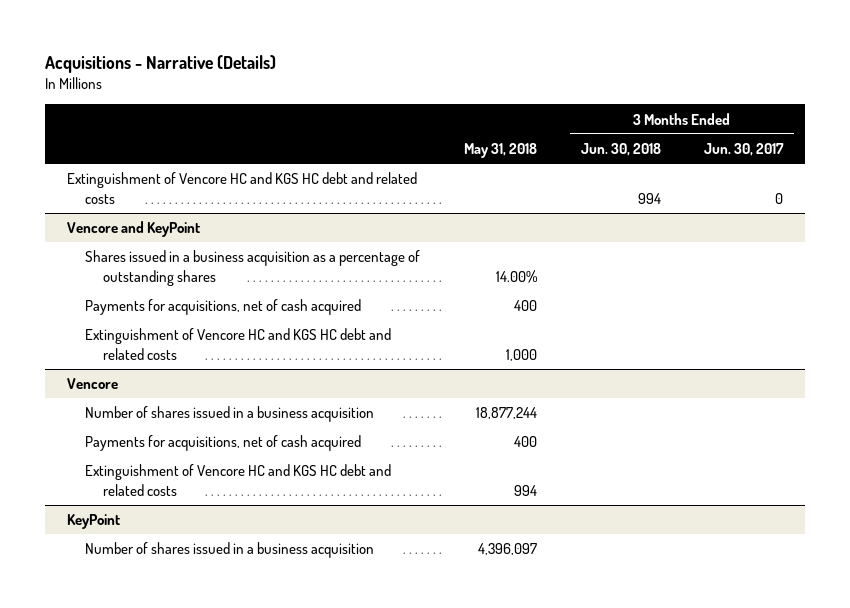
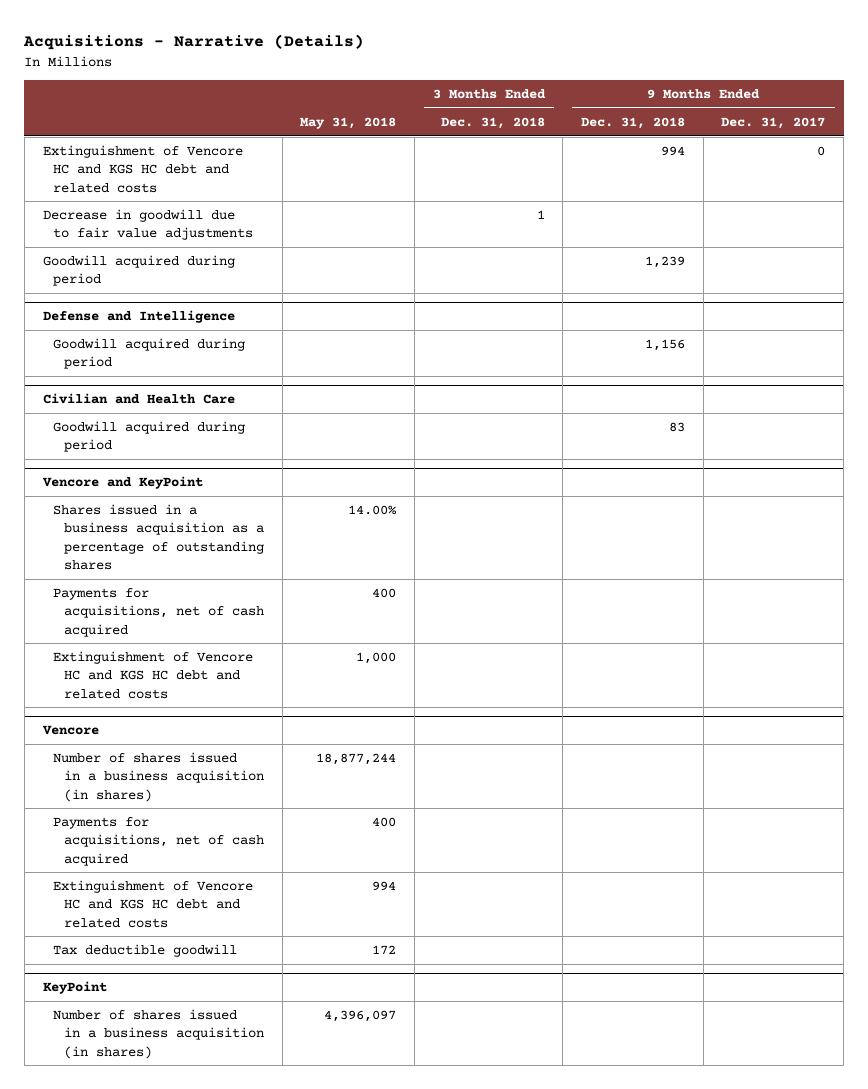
- | May 31, 2018 | 3 Months Ended Jun. 30, 2018 | 3 Months Ended Jun. 30, 2017
+ | May 31, 2018 | 3 Months Ended Dec. 31, 2018 | 9 Months Ended Dec. 31, 2018 | 9 Months Ended Dec. 31, 2017
+ Decrease in goodwill due to fair value adjustments | | 1 | |
+ Goodwill acquired during period | | | 1,239 |
+ Defense and Intelligence
+ Goodwill acquired during period | | | 1,156 |
+ Civilian and Health Care
+ Goodwill acquired during period | | | 83 |
@ Vencore
- Number of shares issued in a business acquisition | 18,877,244 | |
+ Number of shares issued in a business acquisition (in shares) | 18,877,244 | | |
+ Tax deductible goodwill | 172 | | |
@ KeyPoint
- Number of shares issued in a business acquisition | 4,396,097 | |
+ Number of shares issued in a business acquisition (in shares) | 4,396,097 | | |

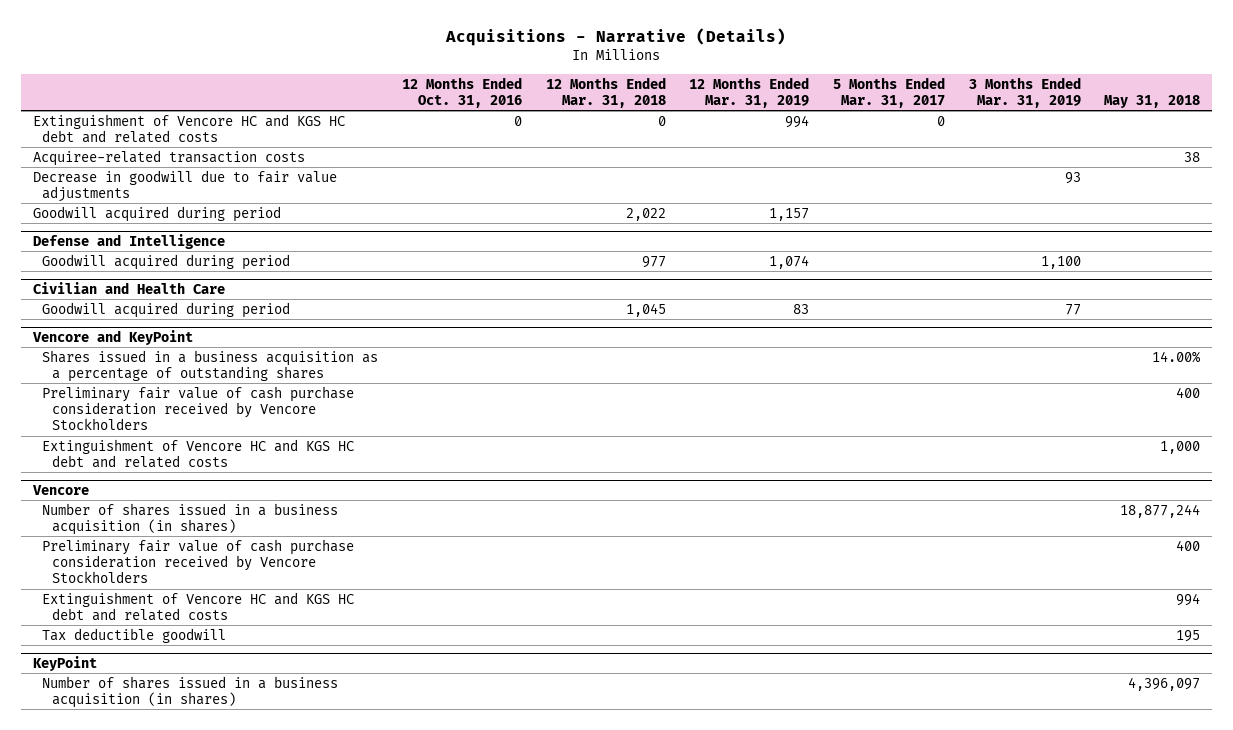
- | May 31, 2018 | 3 Months Ended Dec. 31, 2018 | 9 Months Ended Dec. 31, 2018 | 9 Months Ended Dec. 31, 2017
+ | 12 Months Ended Oct. 31, 2016 | 12 Months Ended Mar. 31, 2018 | 12 Months Ended Mar. 31, 2019 | 5 Months Ended Mar. 31, 2017 | 3 Months Ended Mar. 31, 2019 | May 31, 2018
+ Acquiree-related transaction costs | | | | | | 38
@ Vencore and KeyPoint
- Payments for acquisitions, net of cash acquired | 400 | | |
+ Preliminary fair value of cash purchase consideration received by Vencore Stockholders | | | | | | 400
@ Vencore
- Payments for acquisitions, net of cash acquired | 400 | | |
+ Preliminary fair value of cash purchase consideration received by Vencore Stockholders | | | | | | 400
- Tax deductible goodwill | 172 | | |
+ Tax deductible goodwill | | | | | | 195

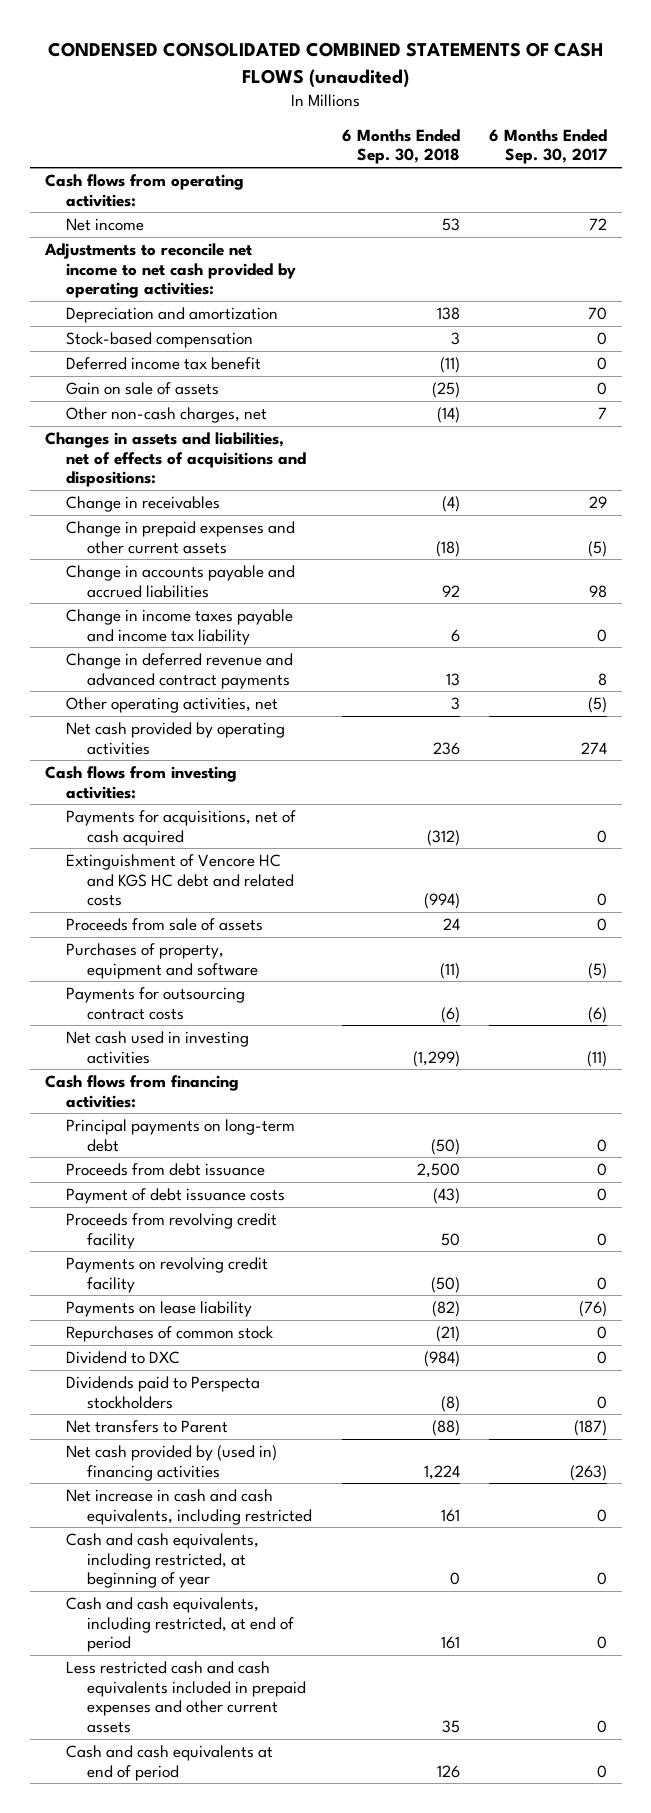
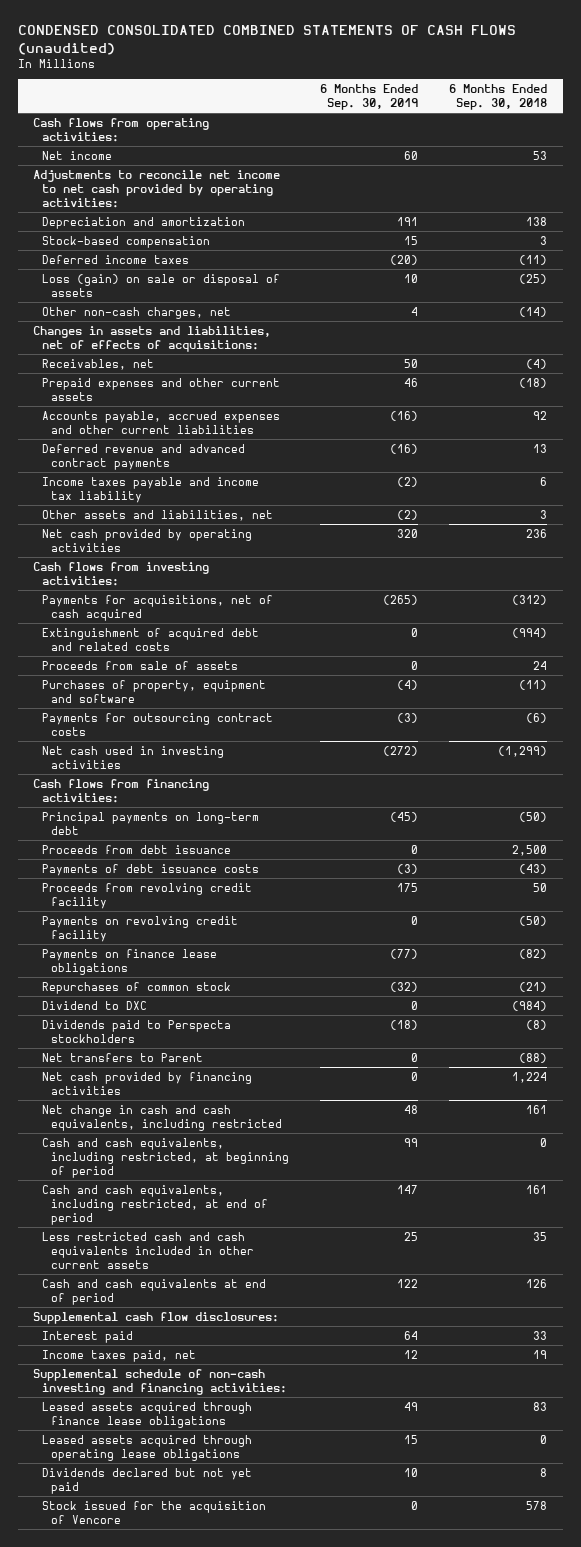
- | 6 Months Ended Sep. 30, 2018 | 6 Months Ended Sep. 30, 2017
+ | 6 Months Ended Sep. 30, 2019 | 6 Months Ended Sep. 30, 2018
- Deferred income tax benefit | (11) | 0
- Gain on sale of assets | (25) | 0
+ Deferred income taxes | (20) | (11)
+ Loss (gain) on sale or disposal of assets | 10 | (25)
- Changes in assets and liabilities, net of effects of acquisitions and dispositions:
- Change in receivables | (4) | 29
- Change in prepaid expenses and other current assets | (18) | (5)
- Change in accounts payable and accrued liabilities | 92 | 98
- Change in income taxes payable and income tax liability | 6 | 0
- Change in deferred revenue and advanced contract payments | 13 | 8
- Other operating activities, net | 3 | (5)
+ Changes in assets and liabilities, net of effects of acquisitions:
+ Receivables, net | 50 | (4)
+ Prepaid expenses and other current assets | 46 | (18)
+ Accounts payable, accrued expenses and other current liabilities | (16) | 92
+ Deferred revenue and advanced contract payments | (16) | 13
+ Income taxes payable and income tax liability | (2) | 6
+ Other assets and liabilities, net | (2) | 3
- Extinguishment of Vencore HC and KGS HC debt and related costs | (994) | 0
+ Extinguishment of acquired debt and related costs | 0 | (994)
- Payment of debt issuance costs | (43) | 0
+ Payments of debt issuance costs | (3) | (43)
- Payments on lease liability | (82) | (76)
+ Payments on finance lease obligations | (77) | (82)
- Net cash provided by (used in) financing activities | 1,224 | (263)
- Net increase in cash and cash equivalents, including restricted | 161 | 0
- Cash and cash equivalents, including restricted, at beginning of year | 0 | 0
+ Net cash provided by financing activities | 0 | 1,224
+ Net change in cash and cash equivalents, including restricted | 48 | 161
+ Cash and cash equivalents, including restricted, at beginning of period | 99 | 0
- Less restricted cash and cash equivalents included in prepaid expenses and other current assets | 35 | 0
+ Less restricted cash and cash equivalents included in other current assets | 25 | 35
+ Supplemental cash flow disclosures:
+ Interest paid | 64 | 33
+ Income taxes paid, net | 12 | 19
+ Supplemental schedule of non-cash investing and financing activities:
+ Leased assets acquired through finance lease obligations | 49 | 83
+ Leased assets acquired through operating lease obligations | 15 | 0
+ Dividends declared but not yet paid | 10 | 8
+ Stock issued for the acquisition of Vencore | 0 | 578

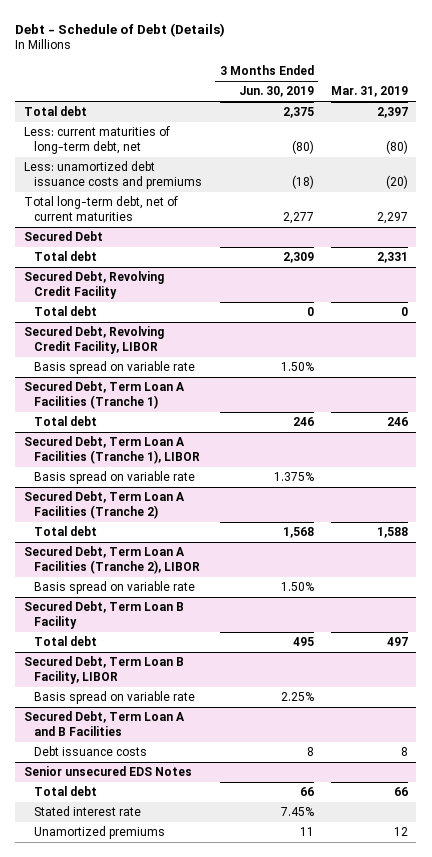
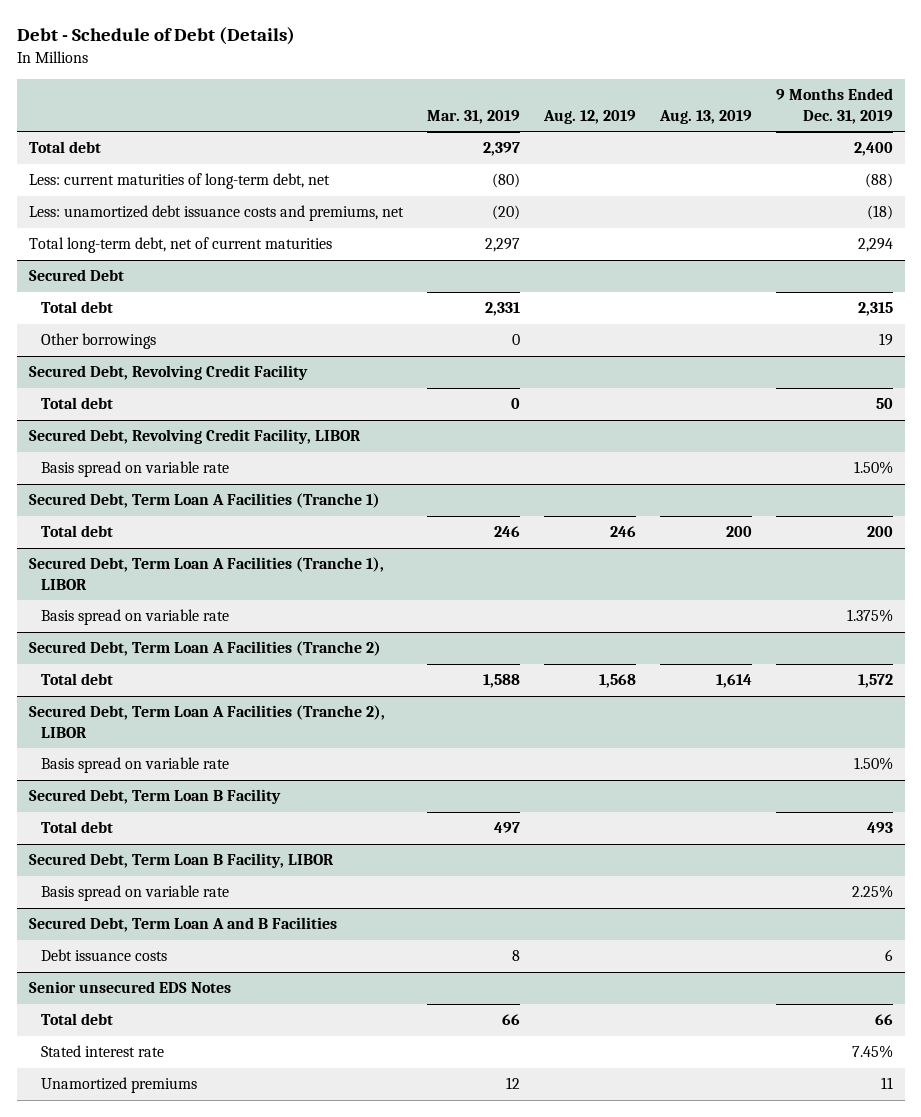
- | 3 Months Ended Jun. 30, 2019 | Mar. 31, 2019
+ | Mar. 31, 2019 | Aug. 12, 2019 | Aug. 13, 2019 | 9 Months Ended Dec. 31, 2019
- Less: unamortized debt issuance costs and premiums | (18) | (20)
+ Less: unamortized debt issuance costs and premiums, net | (20) | | | (18)
@ Secured Debt
+ Other borrowings | 0 | | | 19

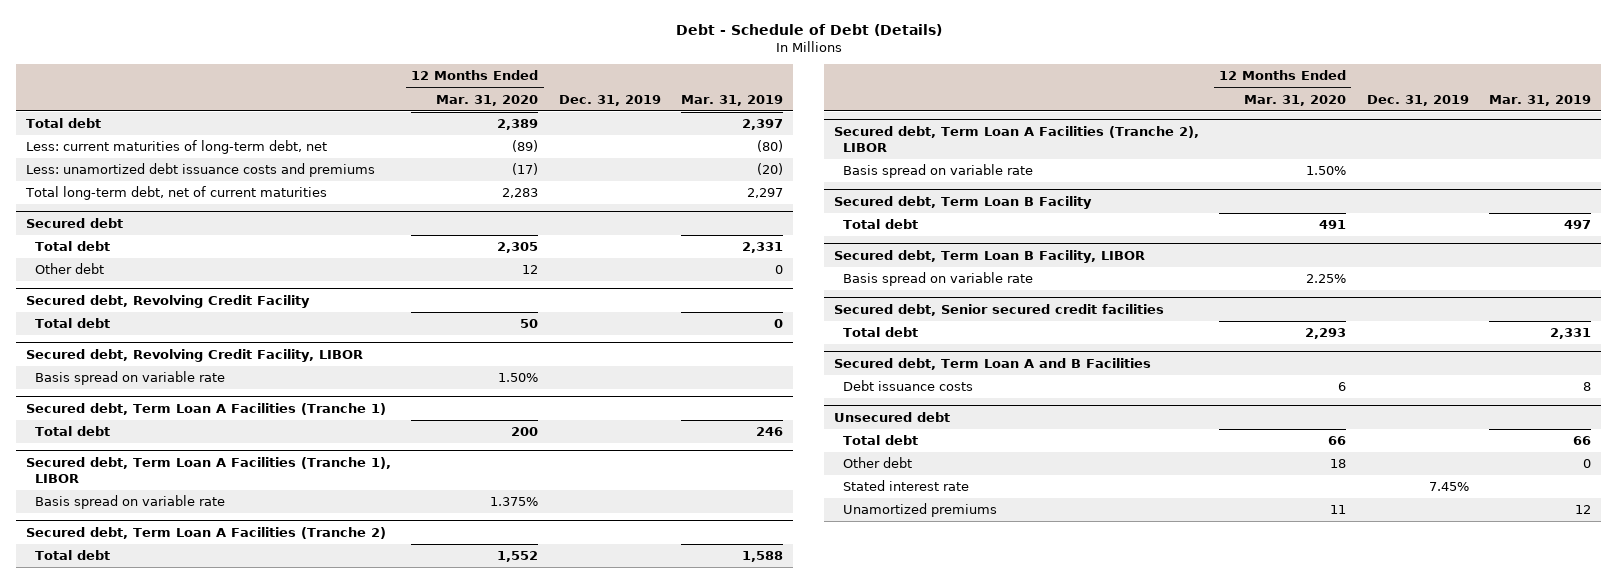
- | Mar. 31, 2019 | Aug. 12, 2019 | Aug. 13, 2019 | 9 Months Ended Dec. 31, 2019
+ | 12 Months Ended Mar. 31, 2020 | Dec. 31, 2019 | Mar. 31, 2019
- Less: unamortized debt issuance costs and premiums, net | (20) | | | (18)
+ Less: unamortized debt issuance costs and premiums | (17) | | (20)
- Secured Debt
+ Secured debt
- Other borrowings | 0 | | | 19
- Secured Debt, Revolving Credit Facility
+ Other debt | 12 | | 0
+ Secured debt, Revolving Credit Facility
- Secured Debt, Revolving Credit Facility, LIBOR
+ Secured debt, Revolving Credit Facility, LIBOR
- Secured Debt, Term Loan A Facilities (Tranche 1)
+ Secured debt, Term Loan A Facilities (Tranche 1)
- Secured Debt, Term Loan A Facilities (Tranche 1), LIBOR
+ Secured debt, Term Loan A Facilities (Tranche 1), LIBOR
- Secured Debt, Term Loan A Facilities (Tranche 2)
+ Secured debt, Term Loan A Facilities (Tranche 2)
- Secured Debt, Term Loan A Facilities (Tranche 2), LIBOR
+ Secured debt, Term Loan A Facilities (Tranche 2), LIBOR
- Secured Debt, Term Loan B Facility
+ Secured debt, Term Loan B Facility
- Secured Debt, Term Loan B Facility, LIBOR
+ Secured debt, Term Loan B Facility, LIBOR
- Secured Debt, Term Loan A and B Facilities
+ Secured debt, Senior secured credit facilities
+ Total debt | 2,293 | | 2,331
+ Secured debt, Term Loan A and B Facilities
- Senior unsecured EDS Notes
+ Unsecured debt
+ Other debt | 18 | | 0

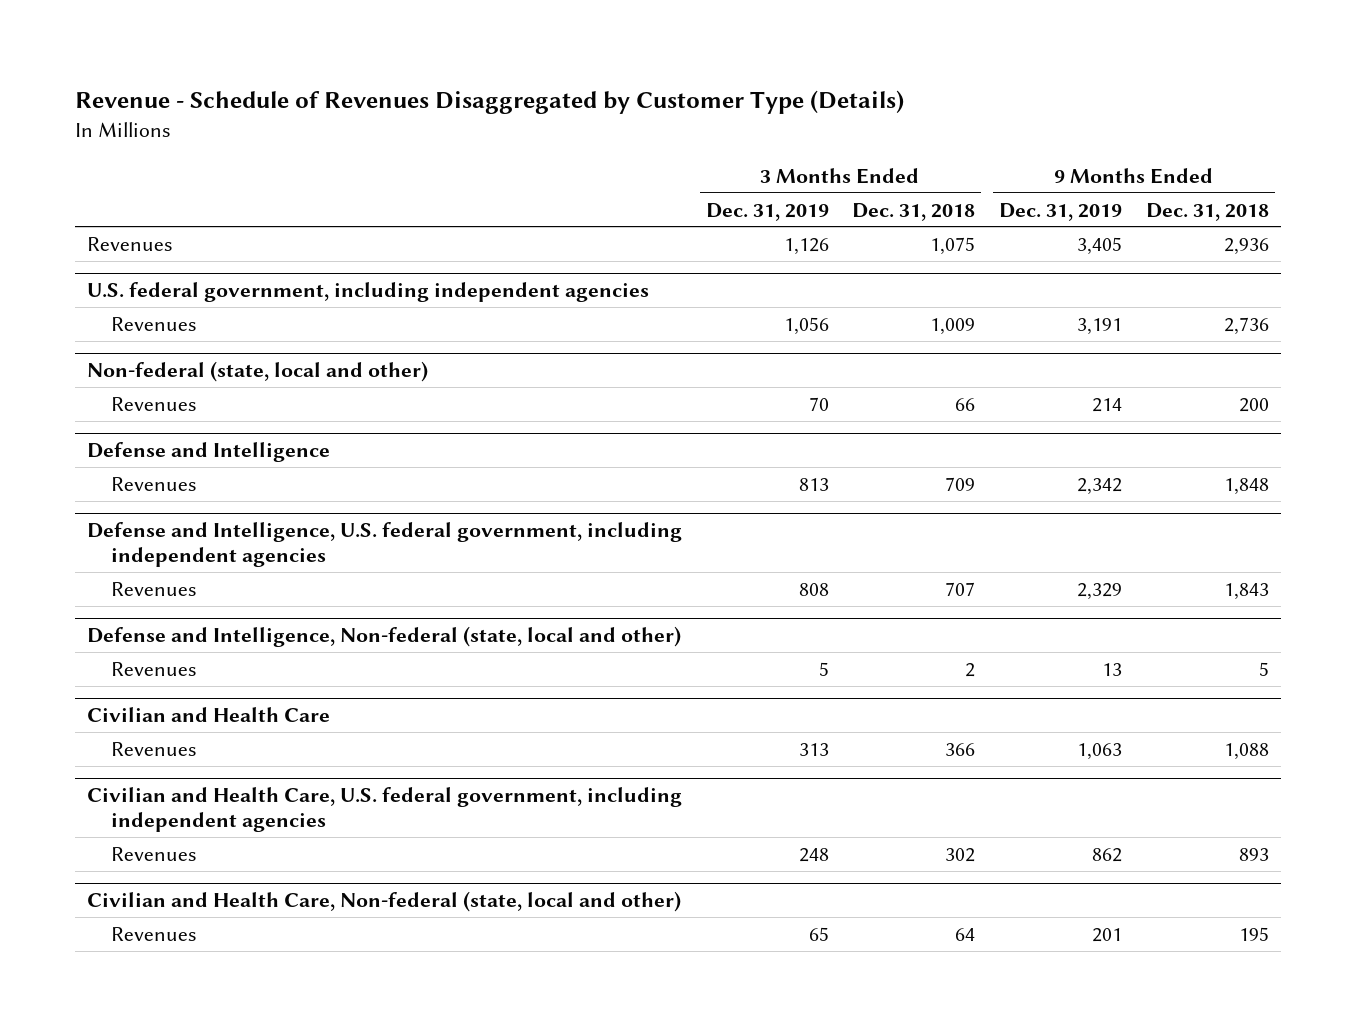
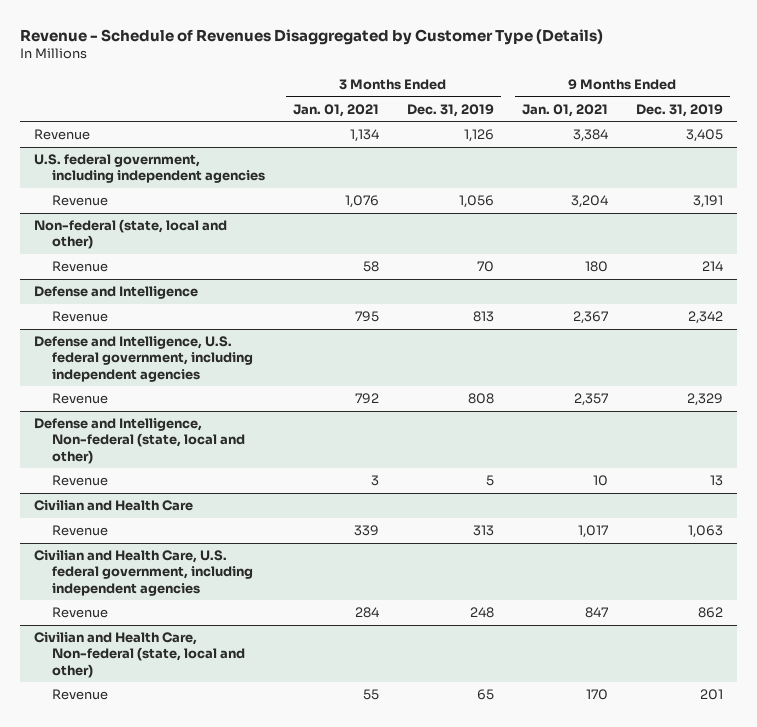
- | 3 Months Ended Dec. 31, 2019 | 3 Months Ended Dec. 31, 2018 | 9 Months Ended Dec. 31, 2019 | 9 Months Ended Dec. 31, 2018
+ | 3 Months Ended Jan. 01, 2021 | 3 Months Ended Dec. 31, 2019 | 9 Months Ended Jan. 01, 2021 | 9 Months Ended Dec. 31, 2019
- Revenues | 1,126 | 1,075 | 3,405 | 2,936
+ Revenue | 1,134 | 1,126 | 3,384 | 3,405
@ U.S. federal government, including independent agencies
- Revenues | 1,056 | 1,009 | 3,191 | 2,736
+ Revenue | 1,076 | 1,056 | 3,204 | 3,191
@ Non-federal (state, local and other)
- Revenues | 70 | 66 | 214 | 200
+ Revenue | 58 | 70 | 180 | 214
@ Defense and Intelligence
- Revenues | 813 | 709 | 2,342 | 1,848
+ Revenue | 795 | 813 | 2,367 | 2,342
@ Defense and Intelligence, U.S. federal government, including independent agencies
- Revenues | 808 | 707 | 2,329 | 1,843
+ Revenue | 792 | 808 | 2,357 | 2,329
@ Defense and Intelligence, Non-federal (state, local and other)
- Revenues | 5 | 2 | 13 | 5
+ Revenue | 3 | 5 | 10 | 13
@ Civilian and Health Care
- Revenues | 313 | 366 | 1,063 | 1,088
+ Revenue | 339 | 313 | 1,017 | 1,063
@ Civilian and Health Care, U.S. federal government, including independent agencies
- Revenues | 248 | 302 | 862 | 893
+ Revenue | 284 | 248 | 847 | 862
@ Civilian and Health Care, Non-federal (state, local and other)
- Revenues | 65 | 64 | 201 | 195
+ Revenue | 55 | 65 | 170 | 201

